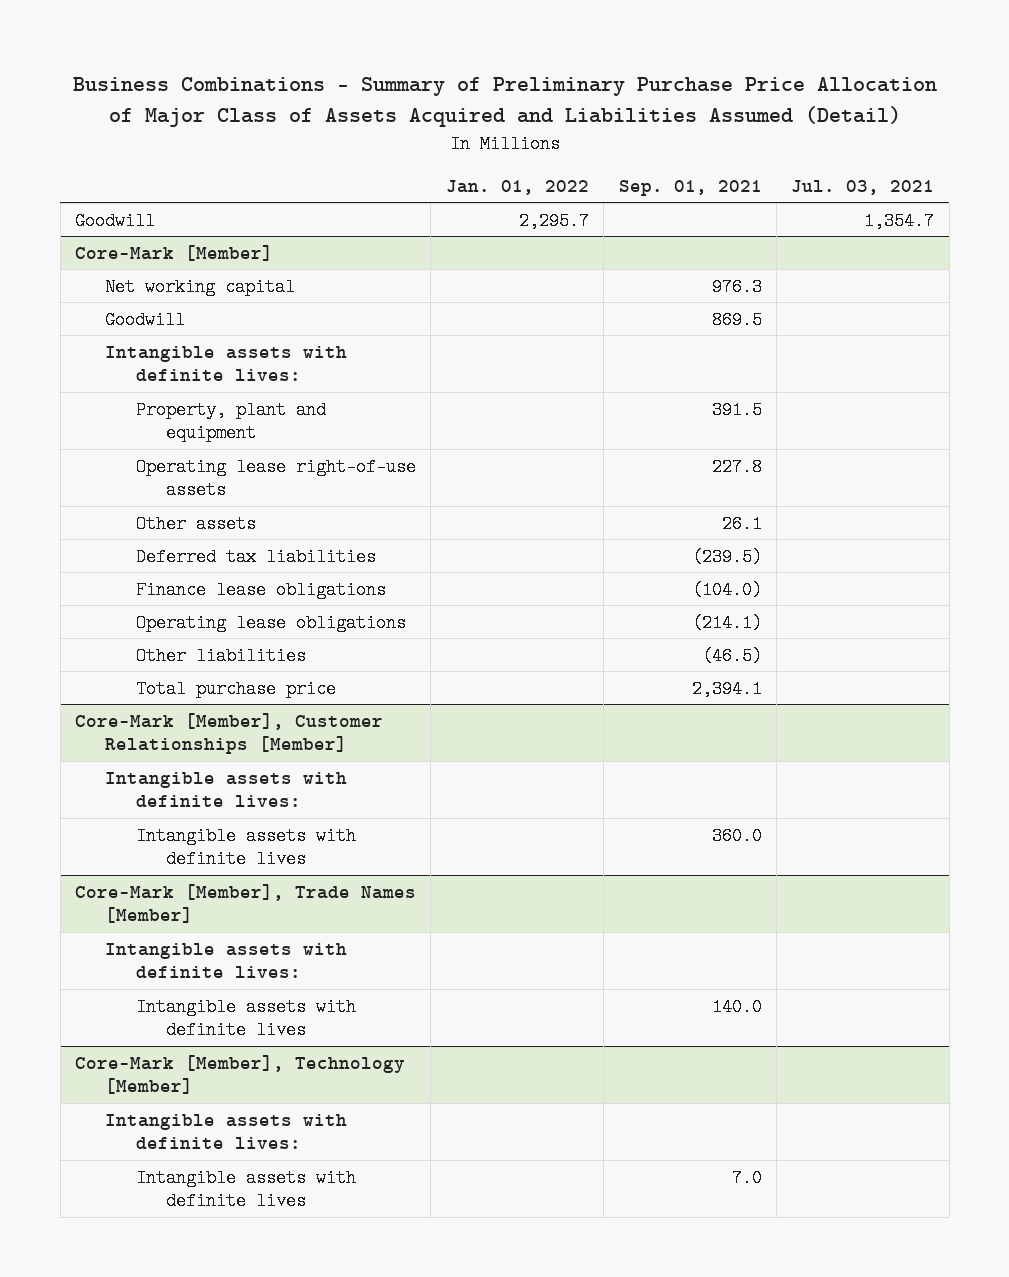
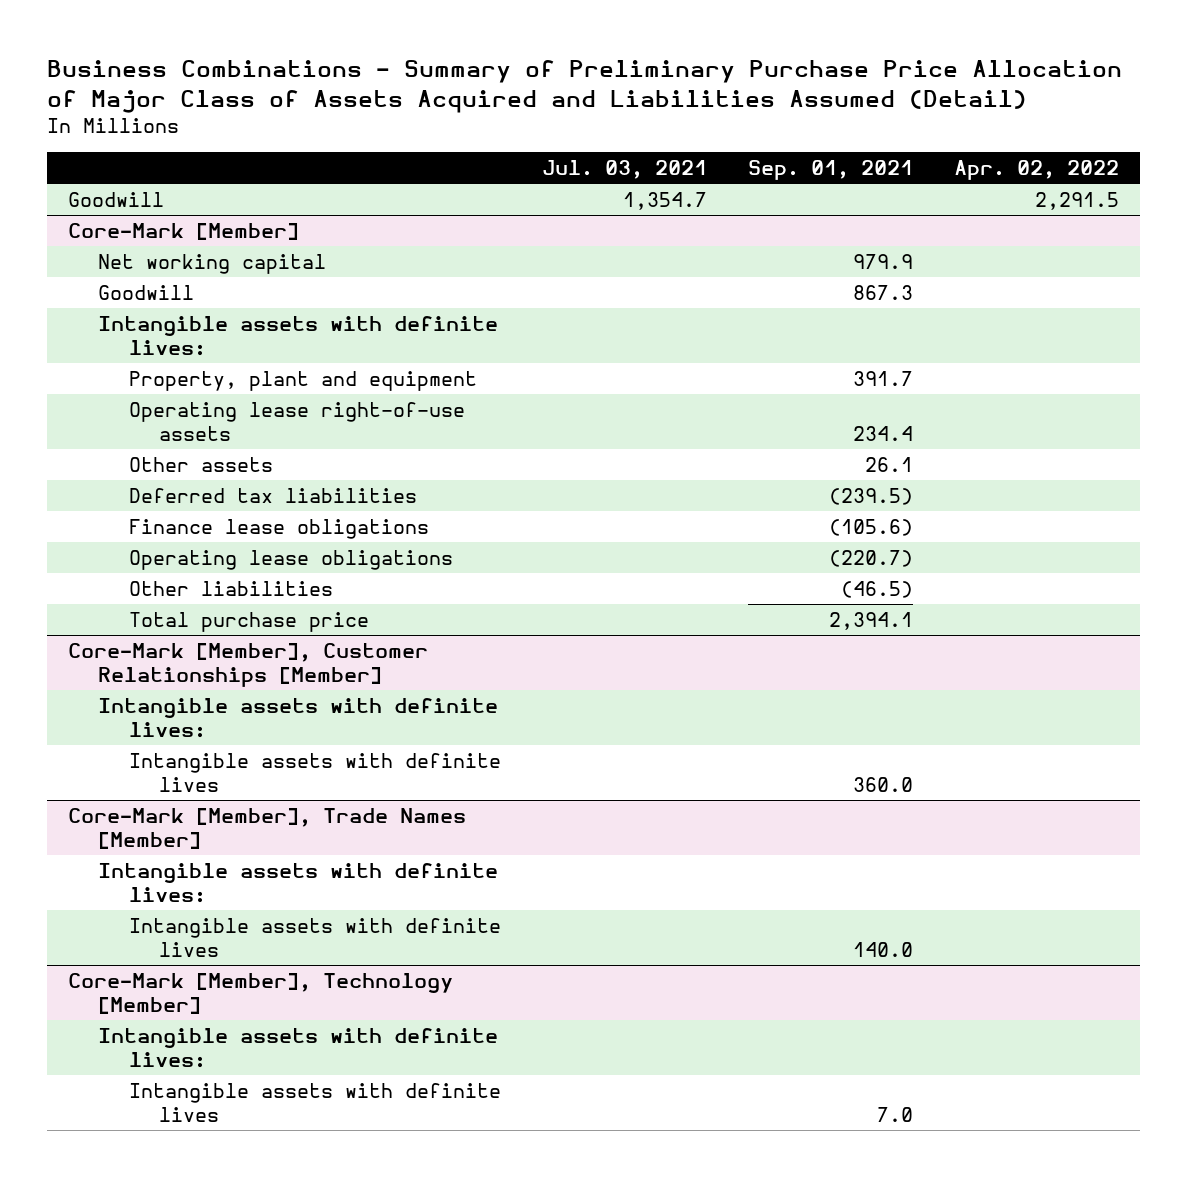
- | Jan. 01, 2022 | Sep. 01, 2021 | Jul. 03, 2021
+ | Jul. 03, 2021 | Sep. 01, 2021 | Apr. 02, 2022
@ Core-Mark [Member]
- Net working capital | | 976.3 |
- Goodwill | | 869.5 |
+ Net working capital | | 979.9 |
+ Goodwill | | 867.3 |
- Property, plant and equipment | | 391.5 |
- Operating lease right-of-use assets | | 227.8 |
+ Property, plant and equipment | | 391.7 |
+ Operating lease right-of-use assets | | 234.4 |
- Finance lease obligations | | (104.0) |
- Operating lease obligations | | (214.1) |
+ Finance lease obligations | | (105.6) |
+ Operating lease obligations | | (220.7) |

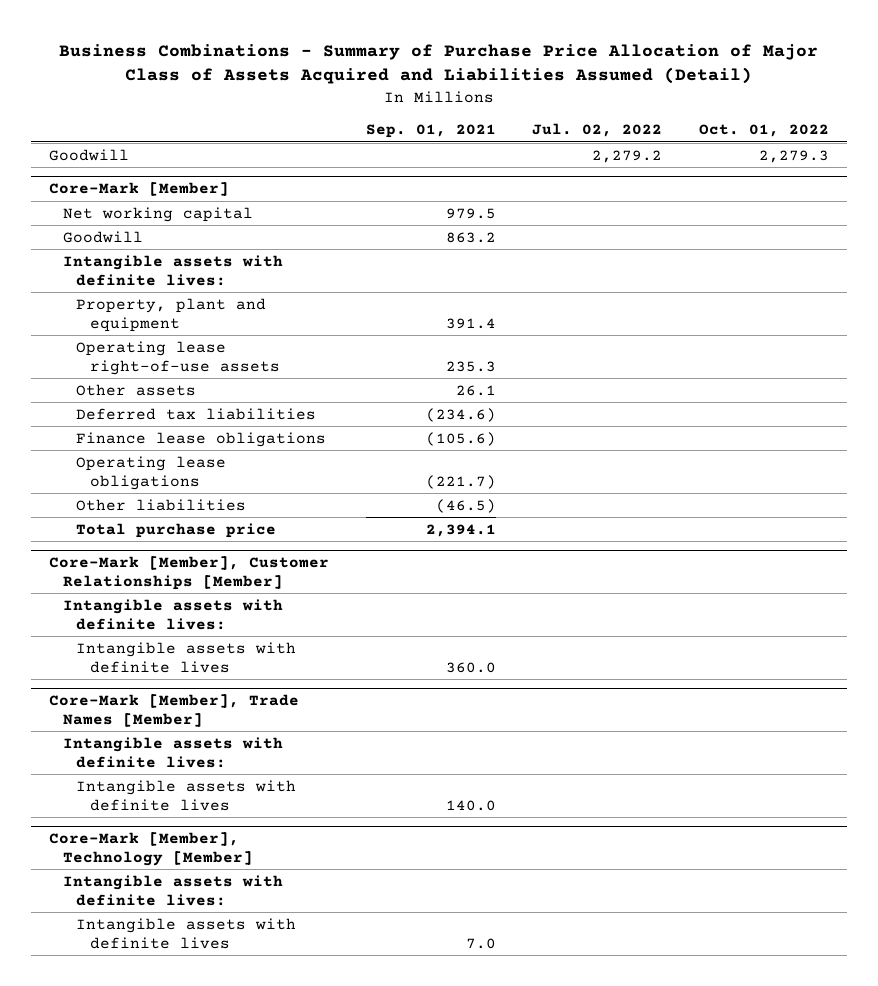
- Business Combinations - Summary of Preliminary Purchase Price Allocation of Major Class of Assets Acquired and Liabilities Assumed (Detail)
+ Business Combinations - Summary of Purchase Price Allocation of Major Class of Assets Acquired and Liabilities Assumed (Detail)
- | Jul. 03, 2021 | Sep. 01, 2021 | Apr. 02, 2022
+ | Sep. 01, 2021 | Jul. 02, 2022 | Oct. 01, 2022
@ Core-Mark [Member]
- Net working capital | | 979.9 |
- Goodwill | | 867.3 |
+ Net working capital | 979.5 | |
+ Goodwill | 863.2 | |
- Property, plant and equipment | | 391.7 |
- Operating lease right-of-use assets | | 234.4 |
+ Property, plant and equipment | 391.4 | |
+ Operating lease right-of-use assets | 235.3 | |
- Deferred tax liabilities | | (239.5) |
+ Deferred tax liabilities | (234.6) | |
- Operating lease obligations | | (220.7) |
+ Operating lease obligations | (221.7) | |

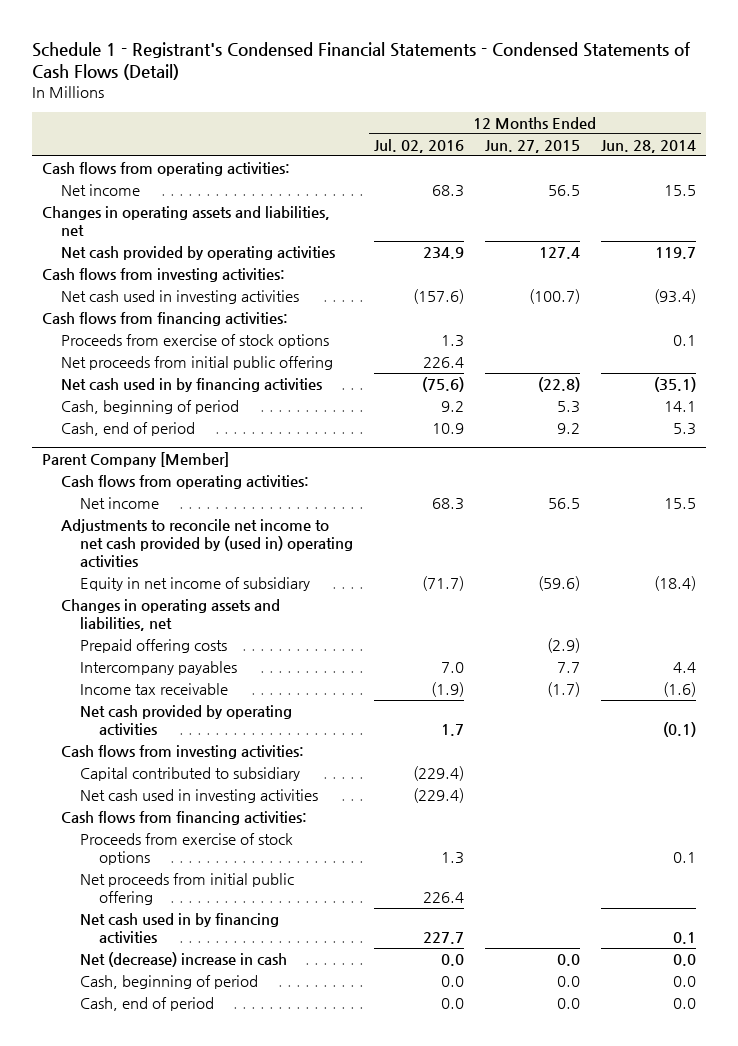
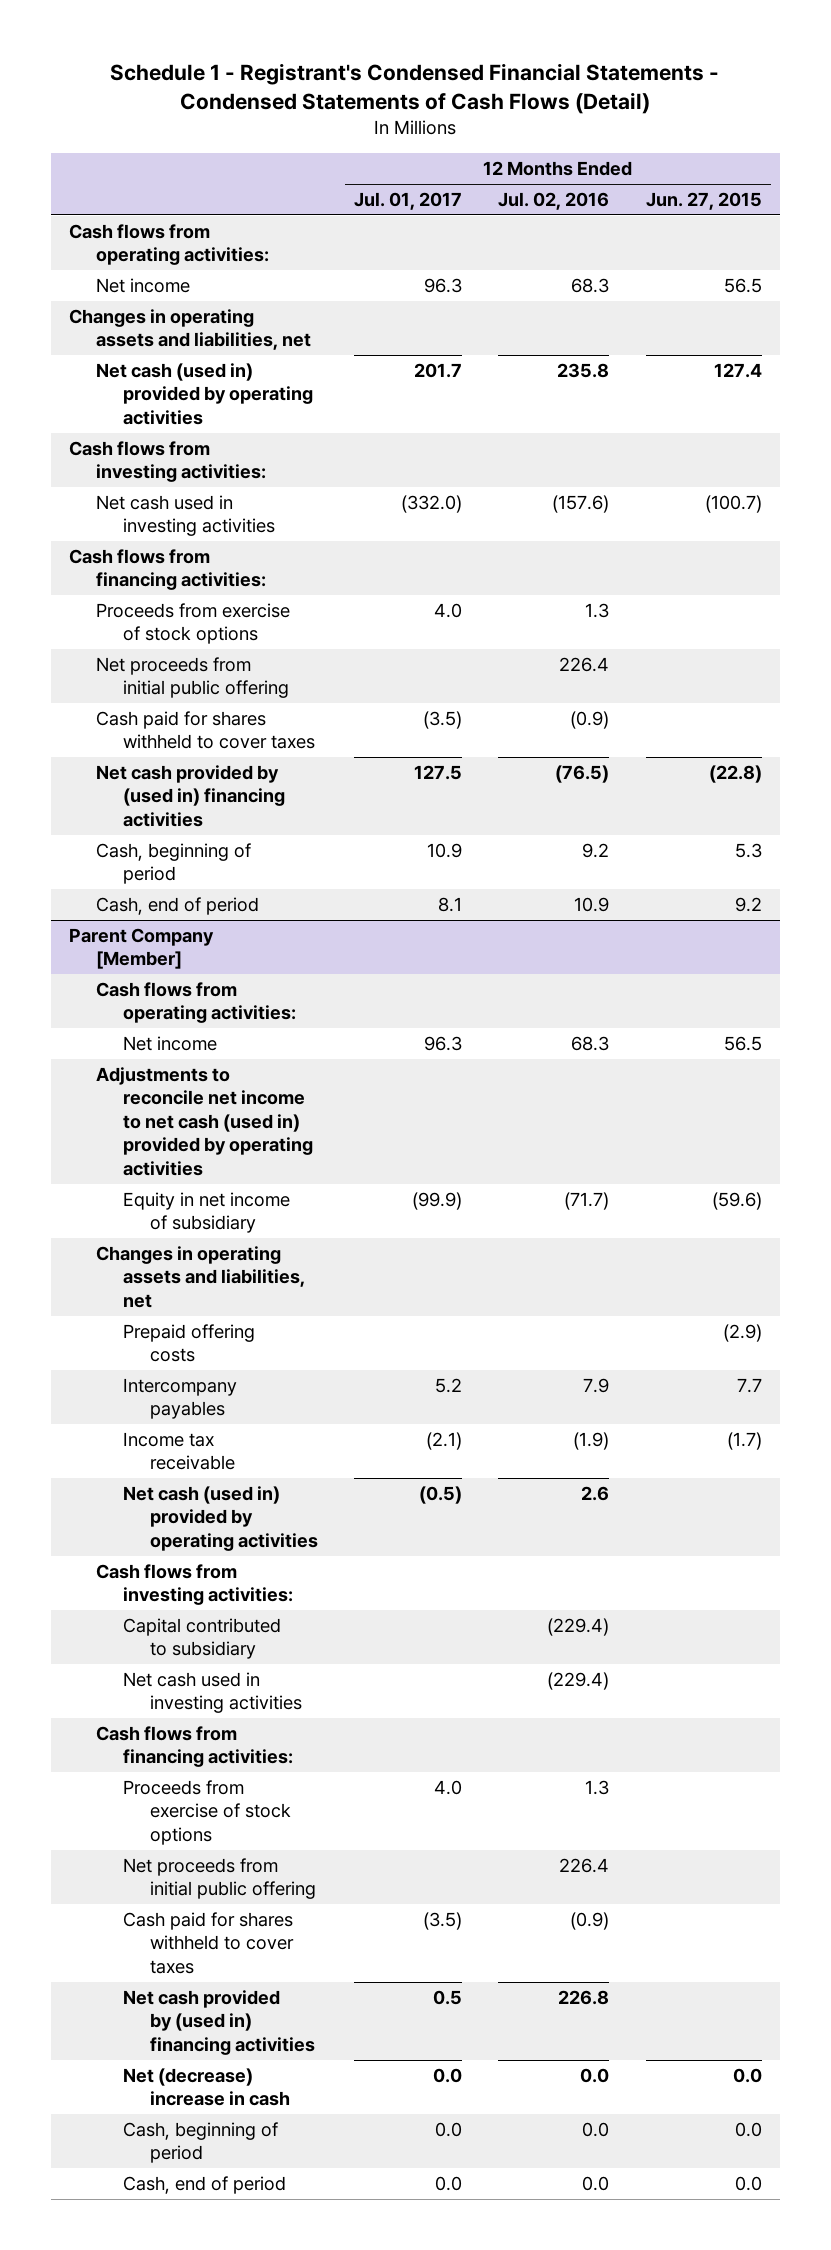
- | 12 Months Ended Jul. 02, 2016 | 12 Months Ended Jun. 27, 2015 | 12 Months Ended Jun. 28, 2014
+ | 12 Months Ended Jul. 01, 2017 | 12 Months Ended Jul. 02, 2016 | 12 Months Ended Jun. 27, 2015
- Net cash provided by operating activities | 234.9 | 127.4 | 119.7
+ Net cash (used in) provided by operating activities | 201.7 | 235.8 | 127.4
- Net cash used in by financing activities | (75.6) | (22.8) | (35.1)
+ Cash paid for shares withheld to cover taxes | (3.5) | (0.9) |
+ Net cash provided by (used in) financing activities | 127.5 | (76.5) | (22.8)
@ Parent Company [Member]
- Adjustments to reconcile net income to net cash provided by (used in) operating activities
+ Adjustments to reconcile net income to net cash (used in) provided by operating activities
- Intercompany payables | 7.0 | 7.7 | 4.4
+ Intercompany payables | 5.2 | 7.9 | 7.7
- Net cash provided by operating activities | 1.7 | | (0.1)
+ Net cash (used in) provided by operating activities | (0.5) | 2.6 |
- Net cash used in by financing activities | 227.7 | | 0.1
+ Cash paid for shares withheld to cover taxes | (3.5) | (0.9) |
+ Net cash provided by (used in) financing activities | 0.5 | 226.8 |

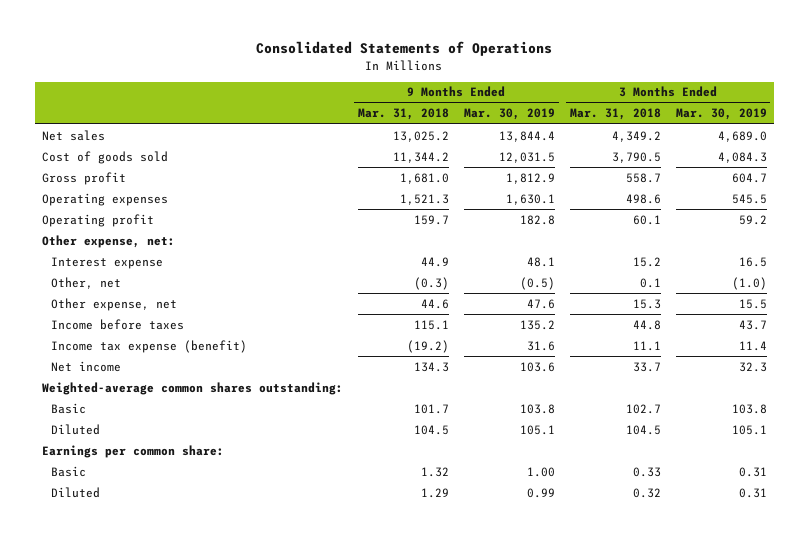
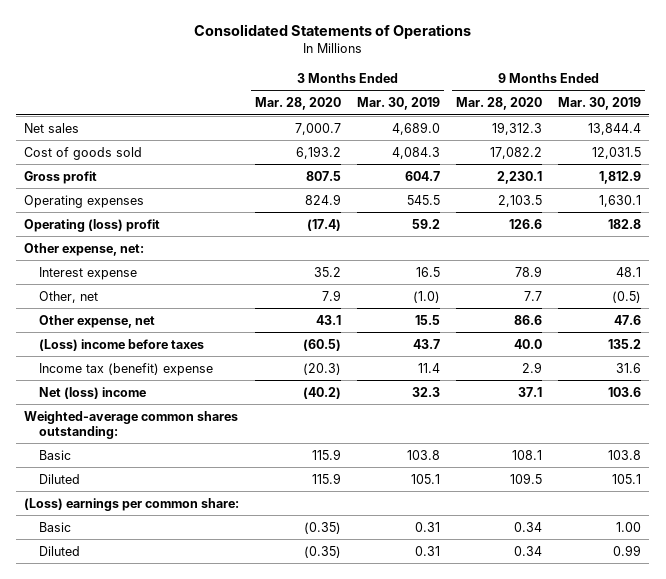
- | 9 Months Ended Mar. 31, 2018 | 9 Months Ended Mar. 30, 2019 | 3 Months Ended Mar. 31, 2018 | 3 Months Ended Mar. 30, 2019
+ | 3 Months Ended Mar. 28, 2020 | 3 Months Ended Mar. 30, 2019 | 9 Months Ended Mar. 28, 2020 | 9 Months Ended Mar. 30, 2019
- Operating profit | 159.7 | 182.8 | 60.1 | 59.2
+ Operating (loss) profit | (17.4) | 59.2 | 126.6 | 182.8
- Income before taxes | 115.1 | 135.2 | 44.8 | 43.7
- Income tax expense (benefit) | (19.2) | 31.6 | 11.1 | 11.4
- Net income | 134.3 | 103.6 | 33.7 | 32.3
+ (Loss) income before taxes | (60.5) | 43.7 | 40.0 | 135.2
+ Income tax (benefit) expense | (20.3) | 11.4 | 2.9 | 31.6
+ Net (loss) income | (40.2) | 32.3 | 37.1 | 103.6
- Earnings per common share:
+ (Loss) earnings per common share:

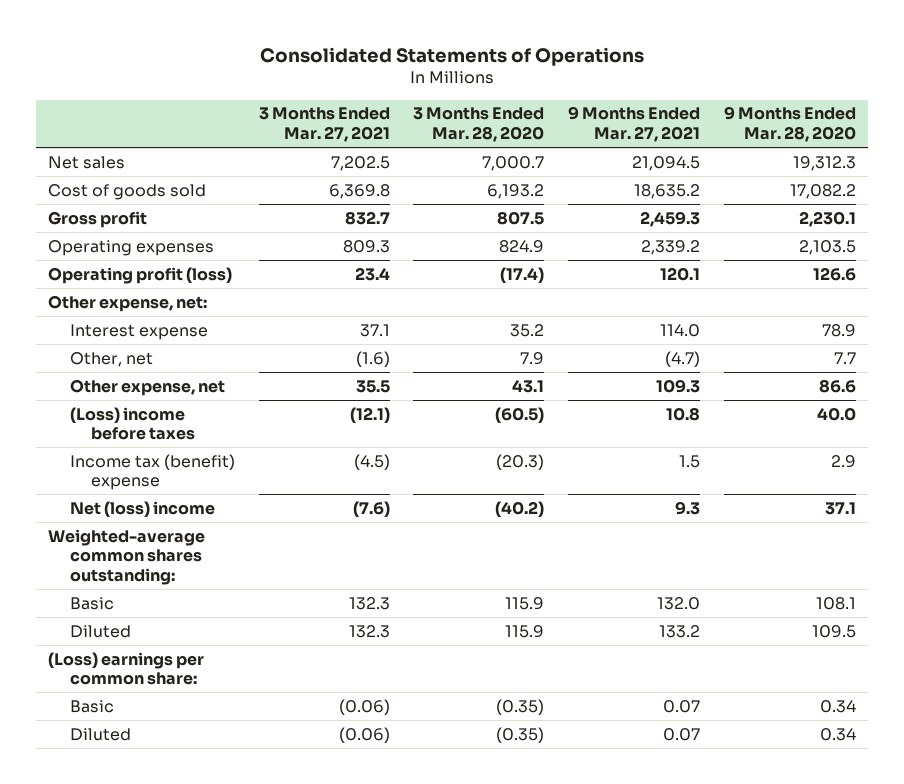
- | 3 Months Ended Mar. 28, 2020 | 3 Months Ended Mar. 30, 2019 | 9 Months Ended Mar. 28, 2020 | 9 Months Ended Mar. 30, 2019
+ | 3 Months Ended Mar. 27, 2021 | 3 Months Ended Mar. 28, 2020 | 9 Months Ended Mar. 27, 2021 | 9 Months Ended Mar. 28, 2020
- Operating (loss) profit | (17.4) | 59.2 | 126.6 | 182.8
+ Operating profit (loss) | 23.4 | (17.4) | 120.1 | 126.6

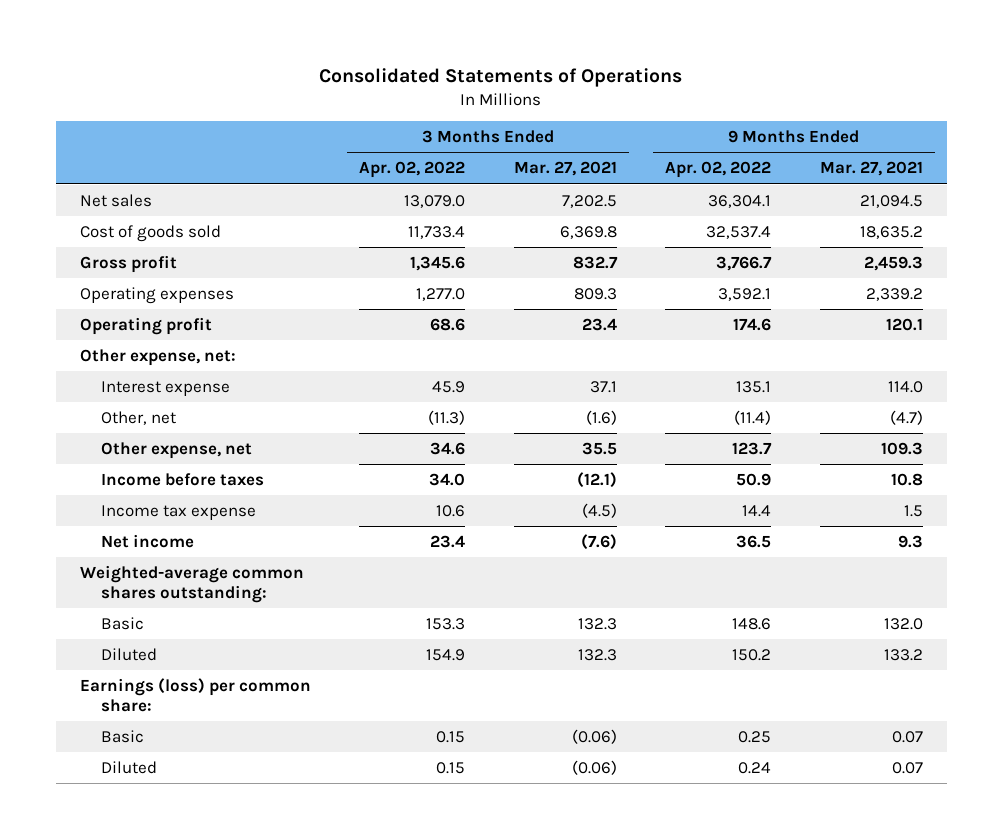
- | 3 Months Ended Mar. 27, 2021 | 3 Months Ended Mar. 28, 2020 | 9 Months Ended Mar. 27, 2021 | 9 Months Ended Mar. 28, 2020
+ | 3 Months Ended Apr. 02, 2022 | 3 Months Ended Mar. 27, 2021 | 9 Months Ended Apr. 02, 2022 | 9 Months Ended Mar. 27, 2021
- Operating profit (loss) | 23.4 | (17.4) | 120.1 | 126.6
+ Operating profit | 68.6 | 23.4 | 174.6 | 120.1
- (Loss) income before taxes | (12.1) | (60.5) | 10.8 | 40.0
- Income tax (benefit) expense | (4.5) | (20.3) | 1.5 | 2.9
- Net (loss) income | (7.6) | (40.2) | 9.3 | 37.1
+ Income before taxes | 34.0 | (12.1) | 50.9 | 10.8
+ Income tax expense | 10.6 | (4.5) | 14.4 | 1.5
+ Net income | 23.4 | (7.6) | 36.5 | 9.3
- (Loss) earnings per common share:
+ Earnings (loss) per common share:

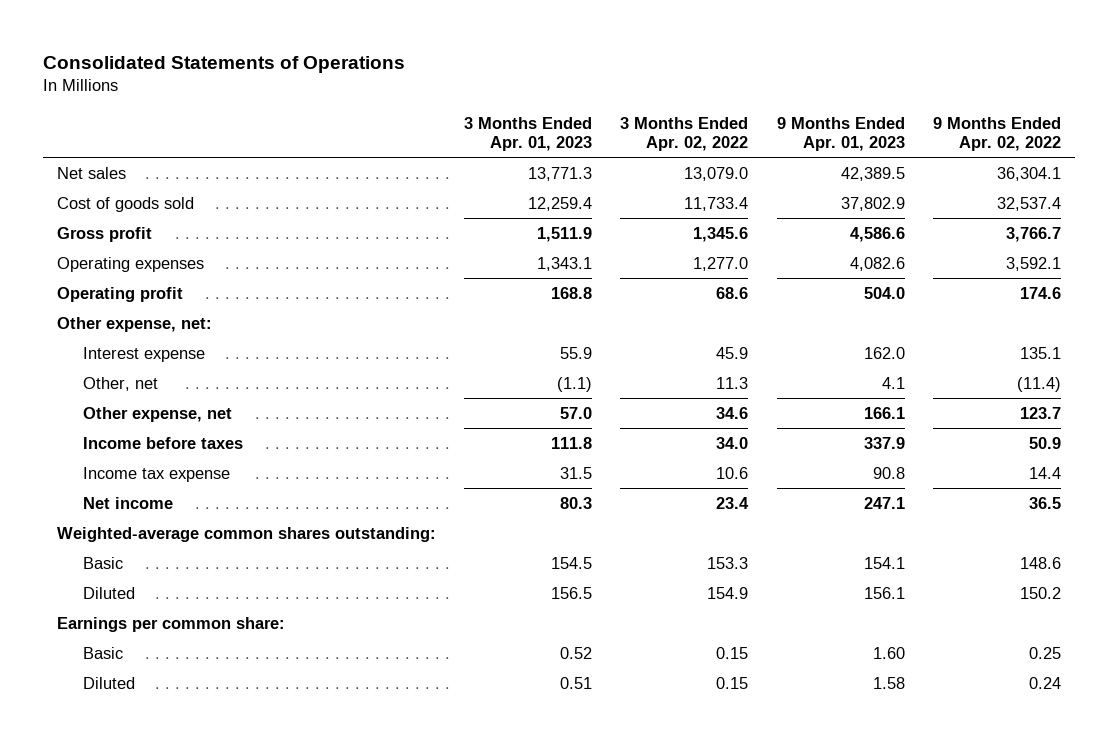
- | 3 Months Ended Apr. 02, 2022 | 3 Months Ended Mar. 27, 2021 | 9 Months Ended Apr. 02, 2022 | 9 Months Ended Mar. 27, 2021
+ | 3 Months Ended Apr. 01, 2023 | 3 Months Ended Apr. 02, 2022 | 9 Months Ended Apr. 01, 2023 | 9 Months Ended Apr. 02, 2022
- Other, net | (11.3) | (1.6) | (11.4) | (4.7)
+ Other, net | (1.1) | 11.3 | 4.1 | (11.4)
- Earnings (loss) per common share:
+ Earnings per common share:

